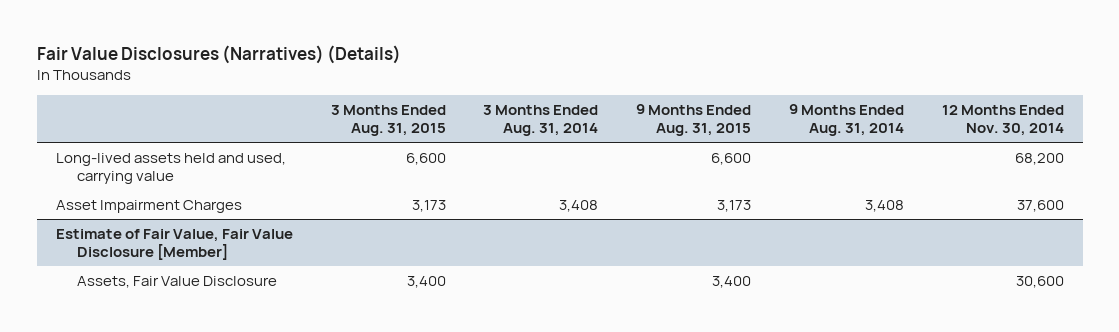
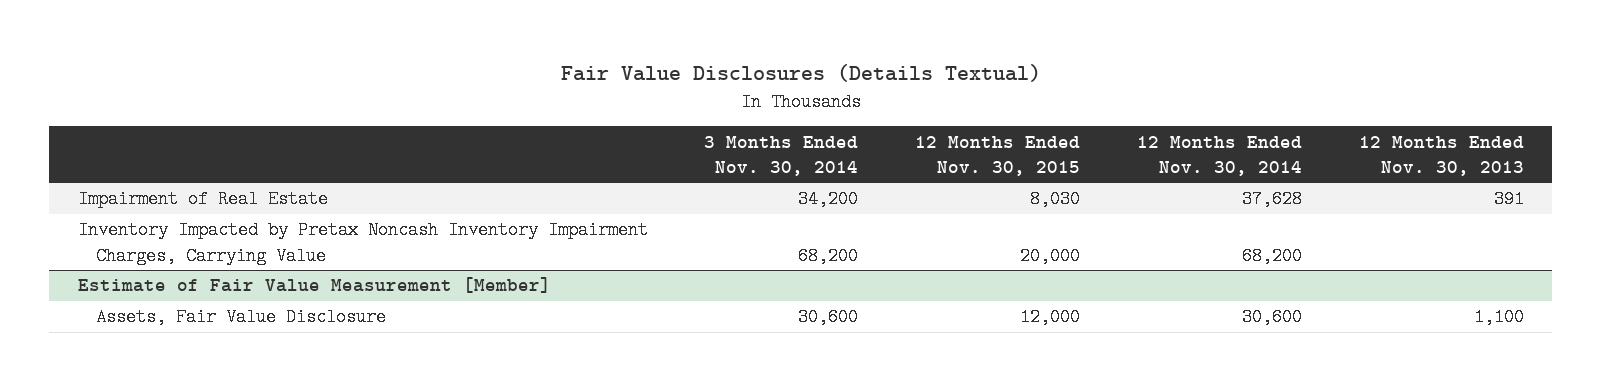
- Fair Value Disclosures (Narratives) (Details)
+ Fair Value Disclosures (Details Textual)
- | 3 Months Ended Aug. 31, 2015 | 3 Months Ended Aug. 31, 2014 | 9 Months Ended Aug. 31, 2015 | 9 Months Ended Aug. 31, 2014 | 12 Months Ended Nov. 30, 2014
+ | 3 Months Ended Nov. 30, 2014 | 12 Months Ended Nov. 30, 2015 | 12 Months Ended Nov. 30, 2014 | 12 Months Ended Nov. 30, 2013
- Long-lived assets held and used, carrying value | 6,600 | | 6,600 | | 68,200
- Asset Impairment Charges | 3,173 | 3,408 | 3,173 | 3,408 | 37,600
- Estimate of Fair Value, Fair Value Disclosure [Member]
+ Impairment of Real Estate | 34,200 | 8,030 | 37,628 | 391
+ Inventory Impacted by Pretax Noncash Inventory Impairment Charges, Carrying Value | 68,200 | 20,000 | 68,200 |
+ Estimate of Fair Value Measurement [Member]

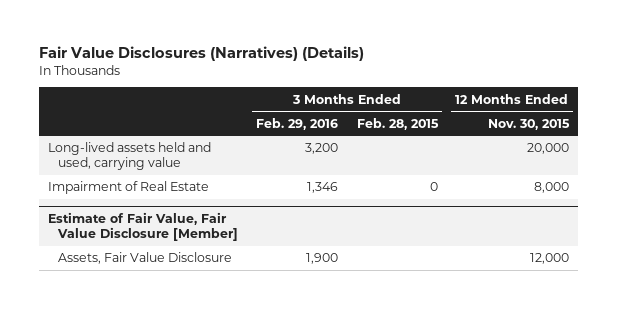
- Fair Value Disclosures (Details Textual)
+ Fair Value Disclosures (Narratives) (Details)
- | 3 Months Ended Nov. 30, 2014 | 12 Months Ended Nov. 30, 2015 | 12 Months Ended Nov. 30, 2014 | 12 Months Ended Nov. 30, 2013
+ | 3 Months Ended Feb. 29, 2016 | 3 Months Ended Feb. 28, 2015 | 12 Months Ended Nov. 30, 2015
- Impairment of Real Estate | 34,200 | 8,030 | 37,628 | 391
- Inventory Impacted by Pretax Noncash Inventory Impairment Charges, Carrying Value | 68,200 | 20,000 | 68,200 |
- Estimate of Fair Value Measurement [Member]
+ Long-lived assets held and used, carrying value | 3,200 | | 20,000
+ Impairment of Real Estate | 1,346 | 0 | 8,000
+ Estimate of Fair Value, Fair Value Disclosure [Member]

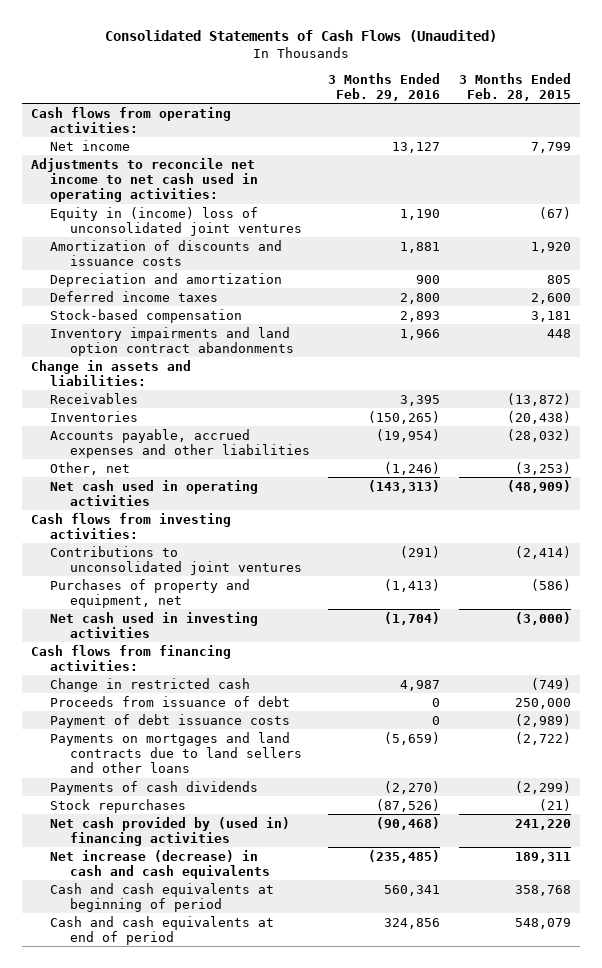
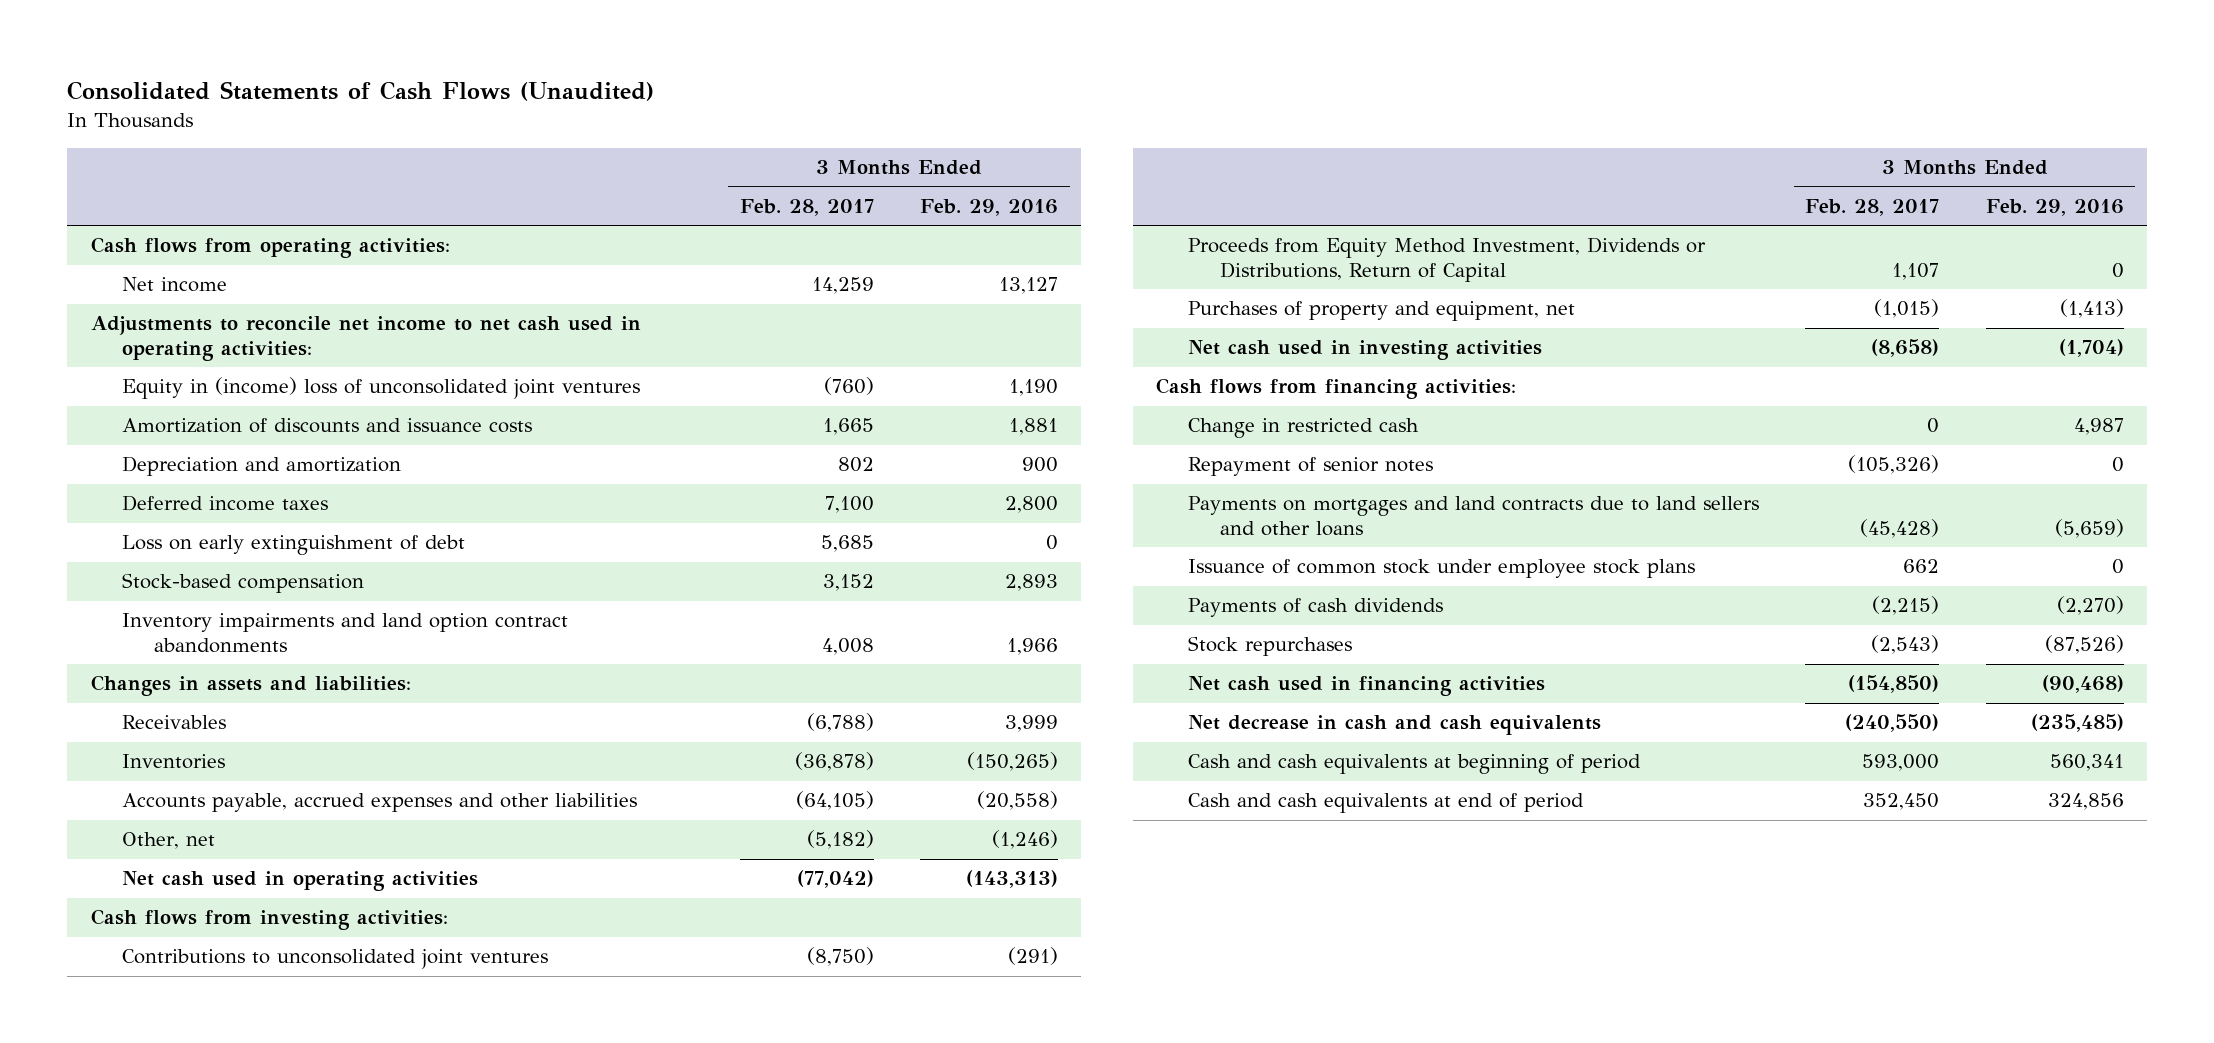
- | 3 Months Ended Feb. 29, 2016 | 3 Months Ended Feb. 28, 2015
+ | 3 Months Ended Feb. 28, 2017 | 3 Months Ended Feb. 29, 2016
+ Loss on early extinguishment of debt | 5,685 | 0
- Change in assets and liabilities:
- Receivables | 3,395 | (13,872)
+ Changes in assets and liabilities:
+ Receivables | (6,788) | 3,999
- Accounts payable, accrued expenses and other liabilities | (19,954) | (28,032)
+ Accounts payable, accrued expenses and other liabilities | (64,105) | (20,558)
+ Proceeds from Equity Method Investment, Dividends or Distributions, Return of Capital | 1,107 | 0
- Proceeds from issuance of debt | 0 | 250,000
- Payment of debt issuance costs | 0 | (2,989)
+ Repayment of senior notes | (105,326) | 0
+ Issuance of common stock under employee stock plans | 662 | 0
- Net cash provided by (used in) financing activities | (90,468) | 241,220
- Net increase (decrease) in cash and cash equivalents | (235,485) | 189,311
+ Net cash used in financing activities | (154,850) | (90,468)
+ Net decrease in cash and cash equivalents | (240,550) | (235,485)

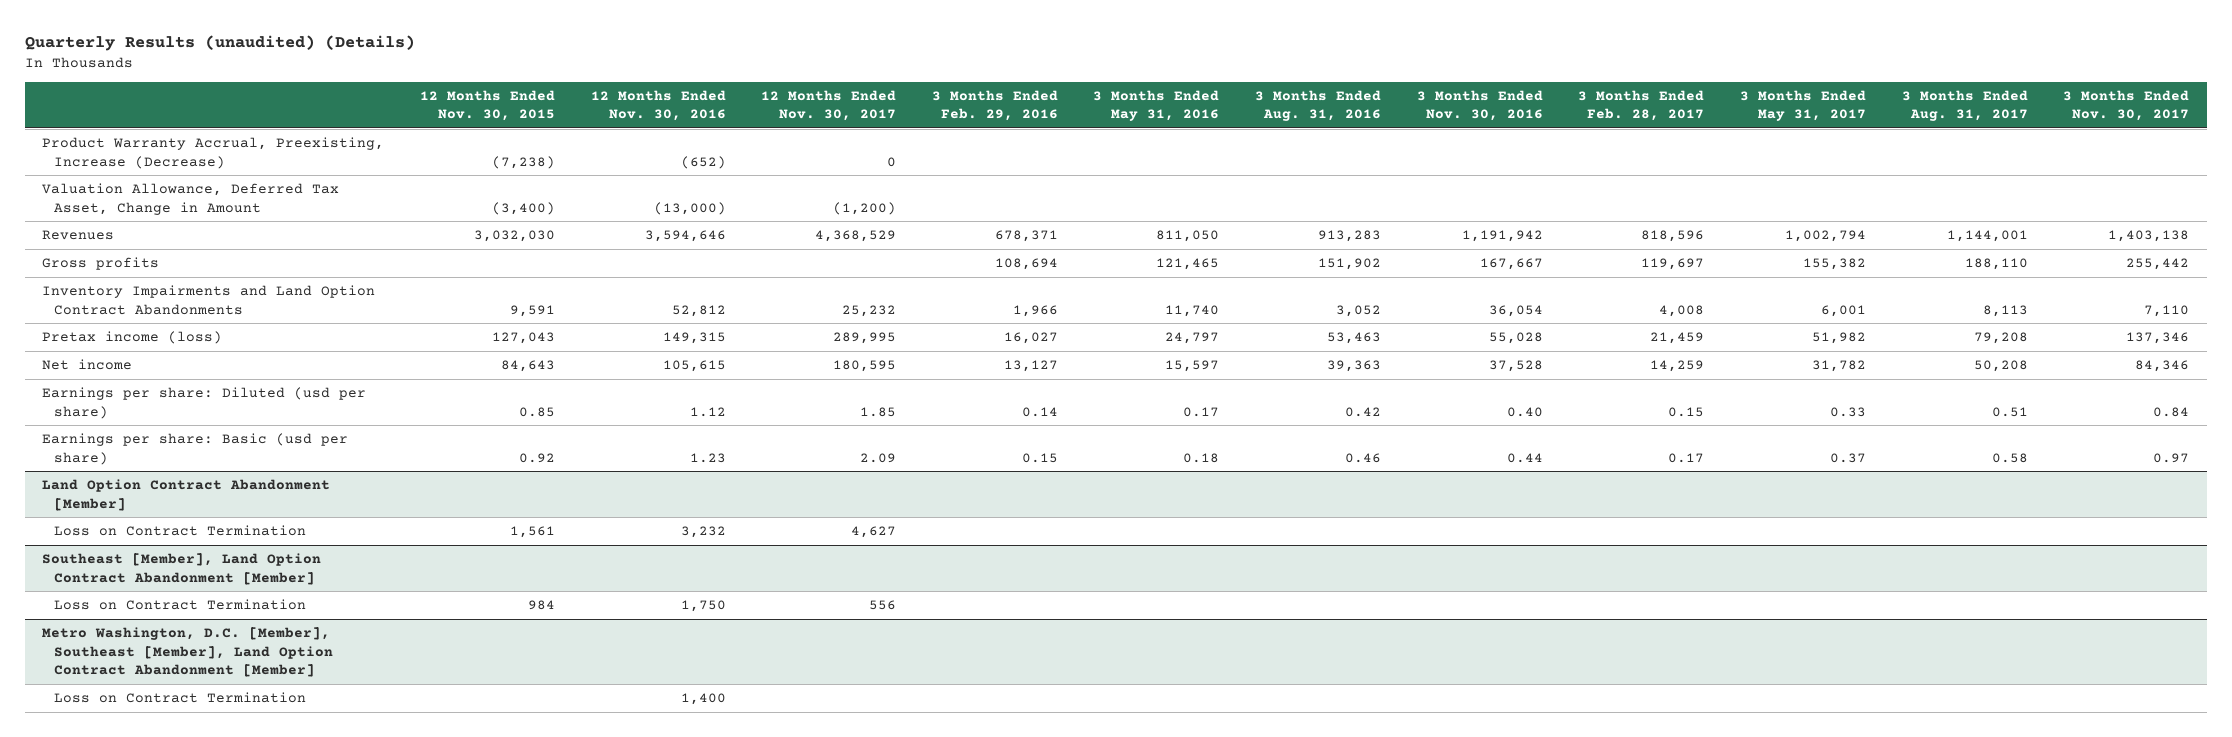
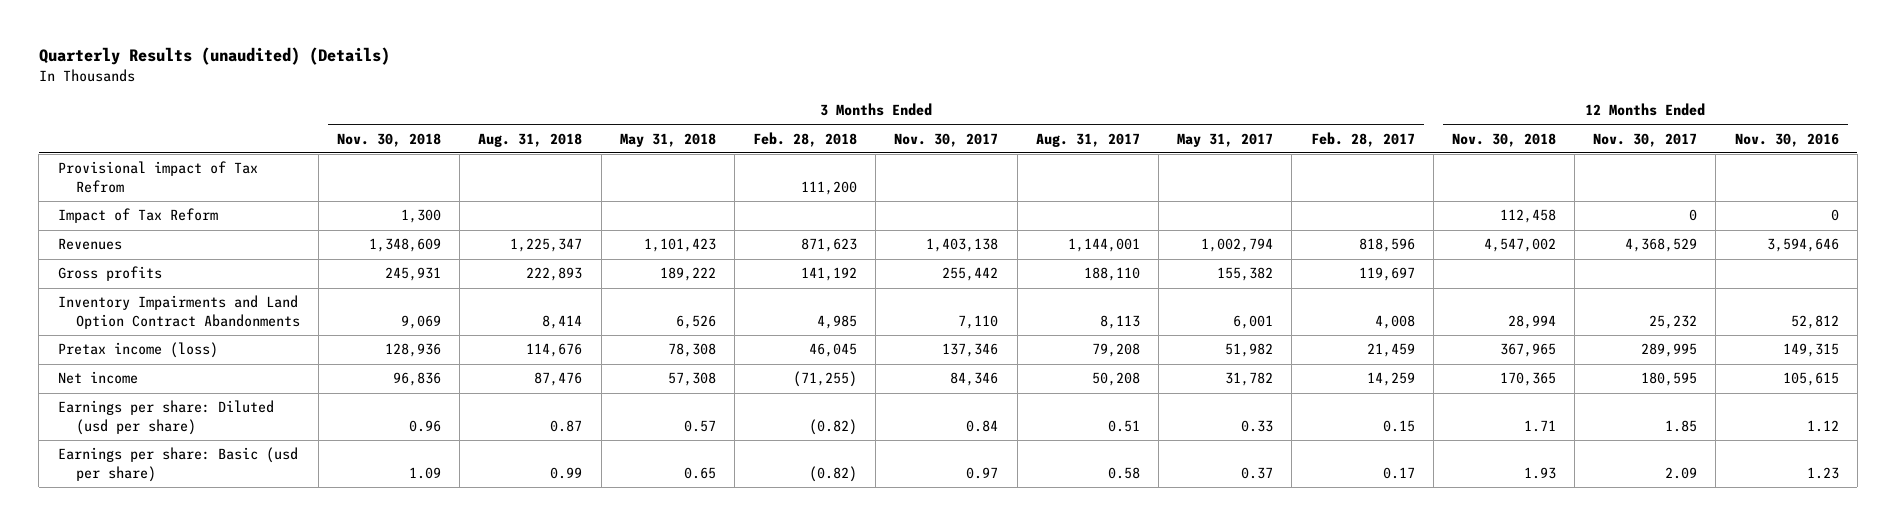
- | 12 Months Ended Nov. 30, 2015 | 12 Months Ended Nov. 30, 2016 | 12 Months Ended Nov. 30, 2017 | 3 Months Ended Feb. 29, 2016 | 3 Months Ended May 31, 2016 | 3 Months Ended Aug. 31, 2016 | 3 Months Ended Nov. 30, 2016 | 3 Months Ended Feb. 28, 2017 | 3 Months Ended May 31, 2017 | 3 Months Ended Aug. 31, 2017 | 3 Months Ended Nov. 30, 2017
+ | 3 Months Ended Nov. 30, 2018 | 3 Months Ended Aug. 31, 2018 | 3 Months Ended May 31, 2018 | 3 Months Ended Feb. 28, 2018 | 3 Months Ended Nov. 30, 2017 | 3 Months Ended Aug. 31, 2017 | 3 Months Ended May 31, 2017 | 3 Months Ended Feb. 28, 2017 | 12 Months Ended Nov. 30, 2018 | 12 Months Ended Nov. 30, 2017 | 12 Months Ended Nov. 30, 2016
- Product Warranty Accrual, Preexisting, Increase (Decrease) | (7,238) | (652) | 0 | | | | | | | |
- Valuation Allowance, Deferred Tax Asset, Change in Amount | (3,400) | (13,000) | (1,200) | | | | | | | |
+ Provisional impact of Tax Refrom | | | | 111,200 | | | | | | |
+ Impact of Tax Reform | 1,300 | | | | | | | | 112,458 | 0 | 0
- Land Option Contract Abandonment [Member]
- Loss on Contract Termination | 1,561 | 3,232 | 4,627 | | | | | | | |
- Southeast [Member], Land Option Contract Abandonment [Member]
- Loss on Contract Termination | 984 | 1,750 | 556 | | | | | | | |
- Metro Washington, D.C. [Member], Southeast [Member], Land Option Contract Abandonment [Member]
- Loss on Contract Termination | | 1,400 | | | | | | | | |

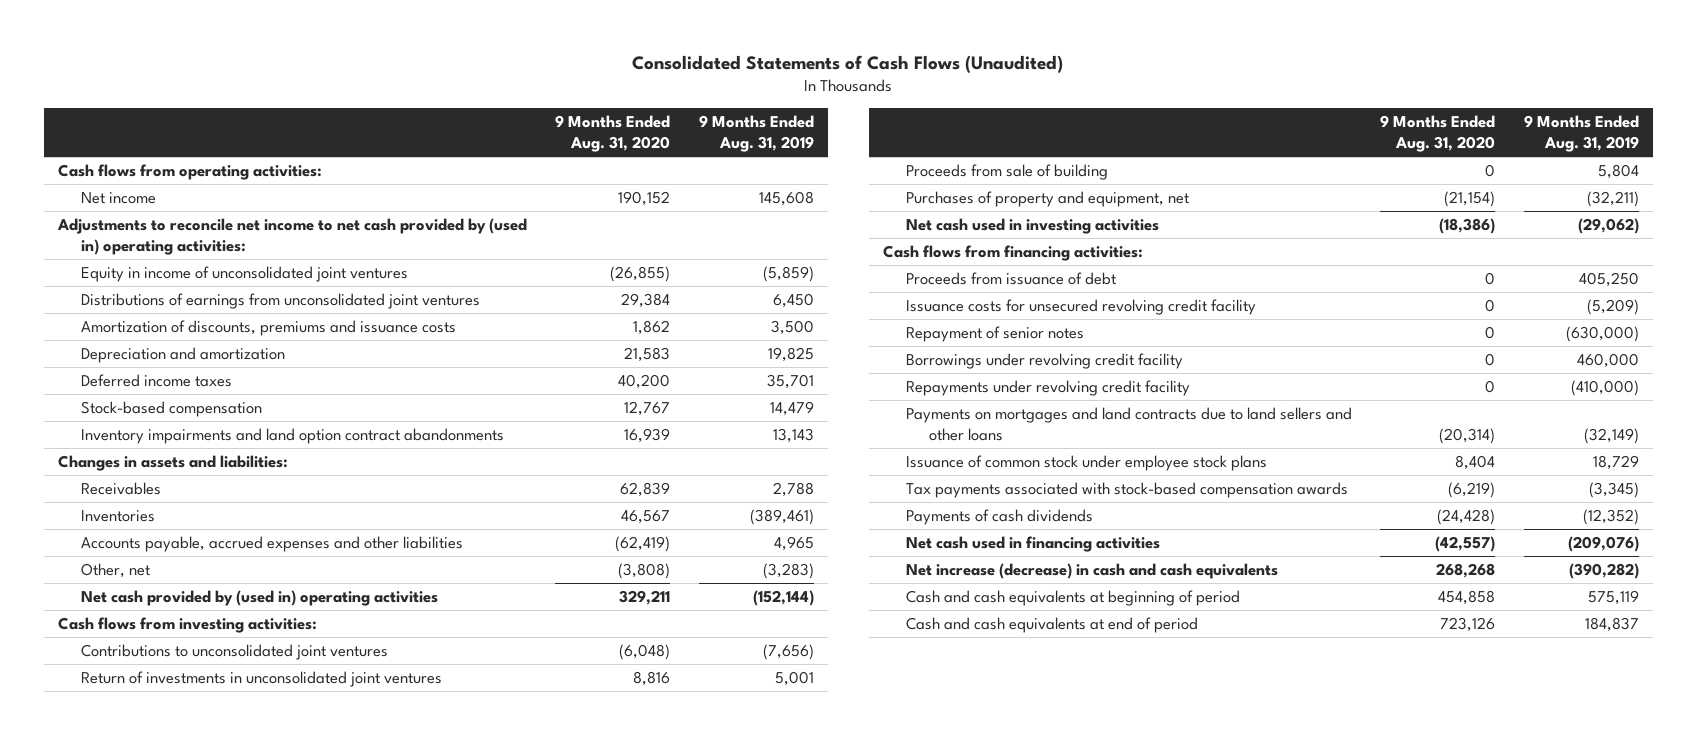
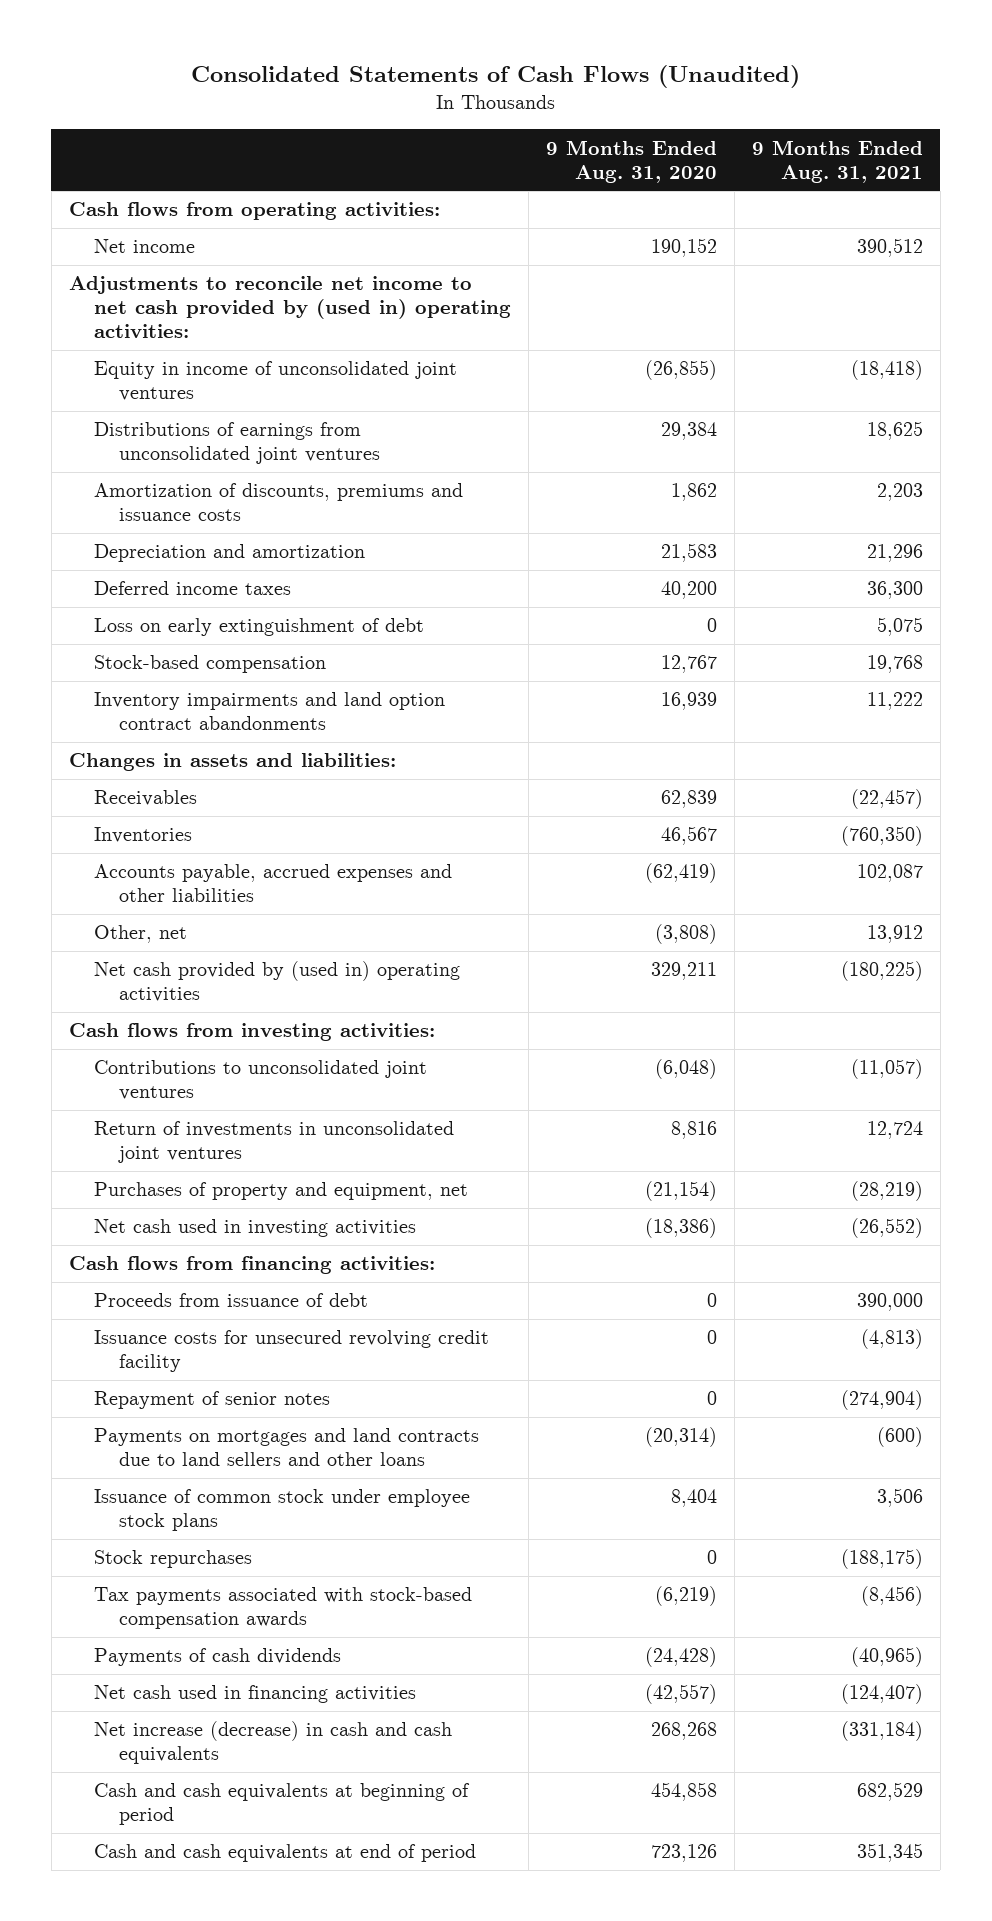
- | 9 Months Ended Aug. 31, 2020 | 9 Months Ended Aug. 31, 2019
+ | 9 Months Ended Aug. 31, 2020 | 9 Months Ended Aug. 31, 2021
+ Loss on early extinguishment of debt | 0 | 5,075
- Proceeds from sale of building | 0 | 5,804
- Borrowings under revolving credit facility | 0 | 460,000
- Repayments under revolving credit facility | 0 | (410,000)
+ Stock repurchases | 0 | (188,175)

